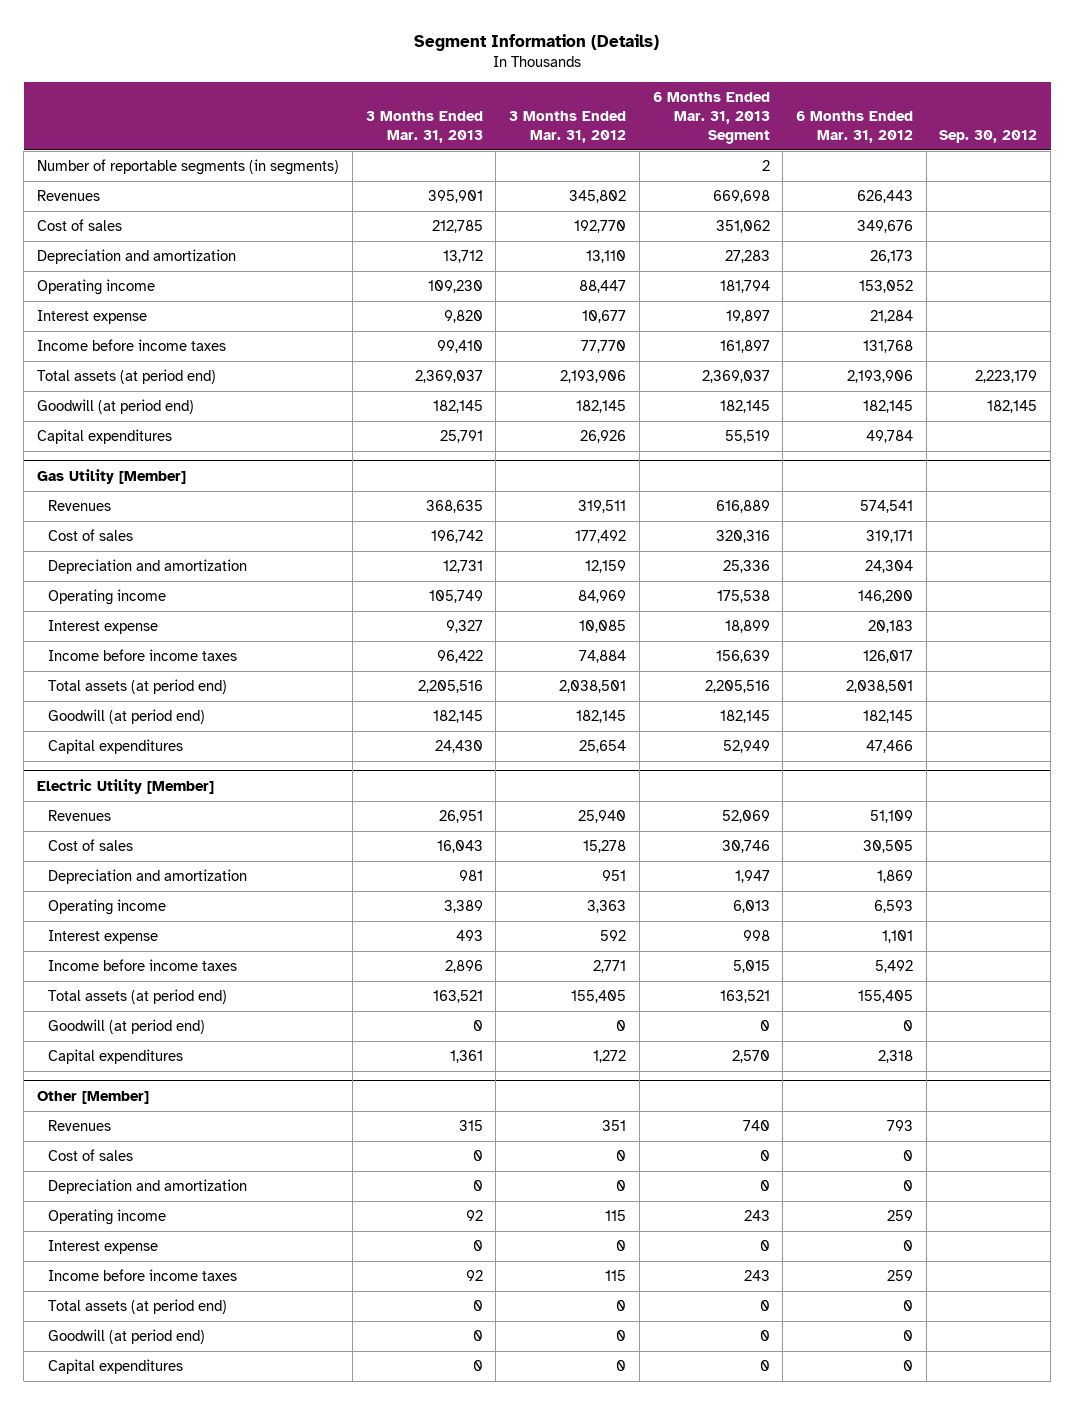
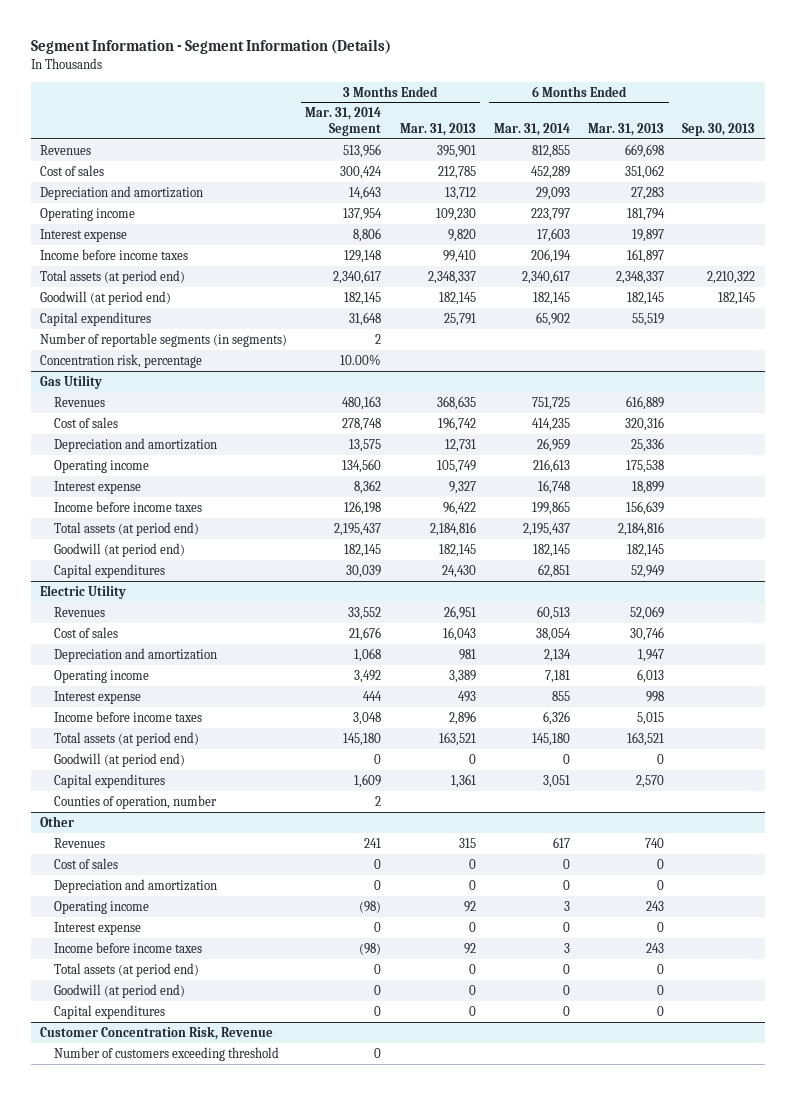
- Segment Information (Details)
+ Segment Information - Segment Information (Details)
- | 3 Months Ended Mar. 31, 2013 | 3 Months Ended Mar. 31, 2012 | 6 Months Ended Mar. 31, 2013 Segment | 6 Months Ended Mar. 31, 2012 | Sep. 30, 2012
+ | 3 Months Ended Mar. 31, 2014 Segment | 3 Months Ended Mar. 31, 2013 | 6 Months Ended Mar. 31, 2014 | 6 Months Ended Mar. 31, 2013 | Sep. 30, 2013
- Total assets (at period end) | 2,369,037 | 2,193,906 | 2,369,037 | 2,193,906 | 2,223,179
+ Total assets (at period end) | 2,340,617 | 2,348,337 | 2,340,617 | 2,348,337 | 2,210,322
- Gas Utility [Member]
moved down: Number of reportable segments (in segments) | 2 | | | |
+ Concentration risk, percentage | 10.00% | | | |
+ Gas Utility
- Total assets (at period end) | 2,205,516 | 2,038,501 | 2,205,516 | 2,038,501 |
+ Total assets (at period end) | 2,195,437 | 2,184,816 | 2,195,437 | 2,184,816 |
- Electric Utility [Member]
+ Electric Utility
- Other [Member]
+ Counties of operation, number | 2 | | | |
+ Other
+ Customer Concentration Risk, Revenue
+ Number of customers exceeding threshold | 0 | | | |

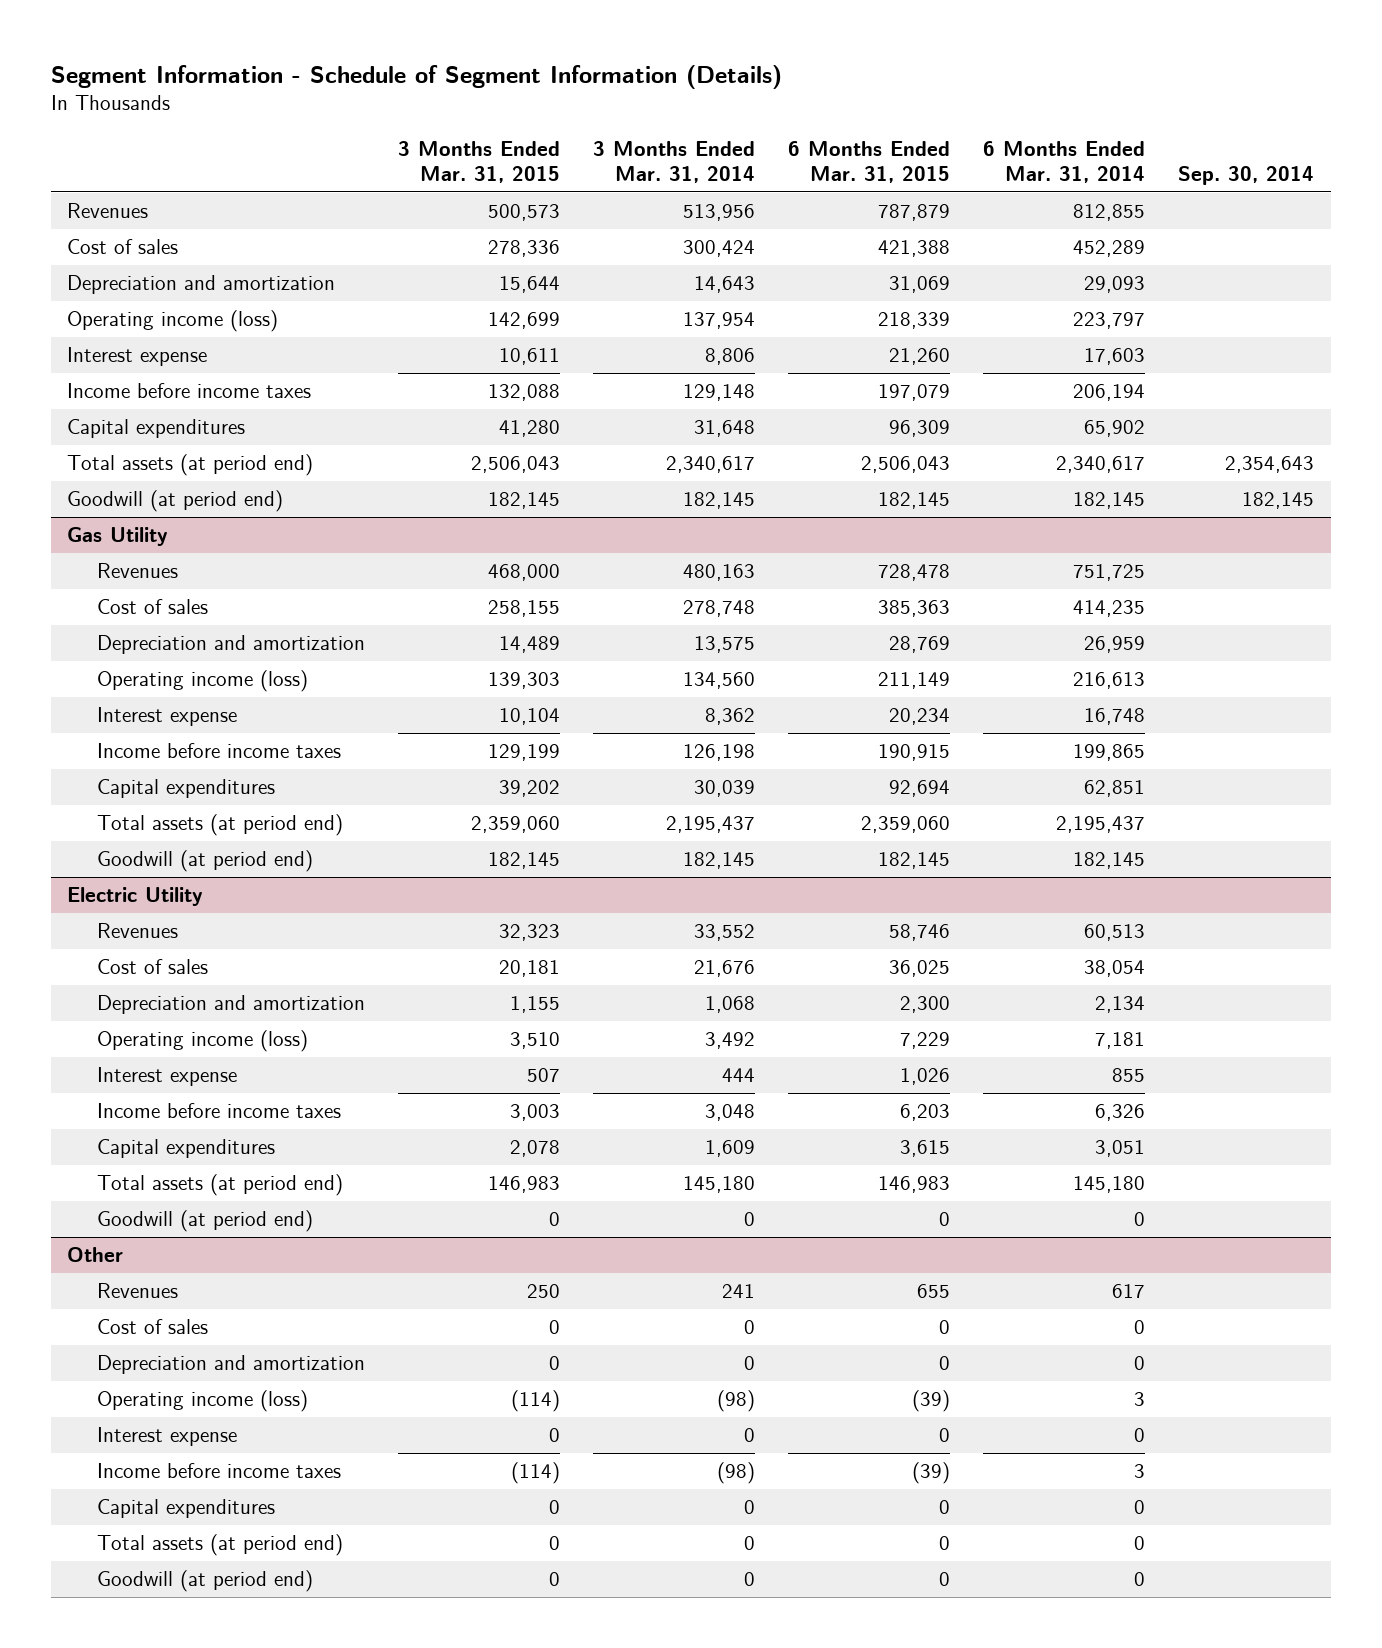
- Segment Information - Segment Information (Details)
+ Segment Information - Schedule of Segment Information (Details)
- | 3 Months Ended Mar. 31, 2014 Segment | 3 Months Ended Mar. 31, 2013 | 6 Months Ended Mar. 31, 2014 | 6 Months Ended Mar. 31, 2013 | Sep. 30, 2013
+ | 3 Months Ended Mar. 31, 2015 | 3 Months Ended Mar. 31, 2014 | 6 Months Ended Mar. 31, 2015 | 6 Months Ended Mar. 31, 2014 | Sep. 30, 2014
- Operating income | 137,954 | 109,230 | 223,797 | 181,794 |
+ Operating income (loss) | 142,699 | 137,954 | 218,339 | 223,797 |
moved up: Capital expenditures | 41,280 | 31,648 | 96,309 | 65,902 |
- Number of reportable segments (in segments) | 2 | | | |
- Concentration risk, percentage | 10.00% | | | |
@ Gas Utility
- Operating income | 134,560 | 105,749 | 216,613 | 175,538 |
+ Operating income (loss) | 139,303 | 134,560 | 211,149 | 216,613 |
moved up: Capital expenditures | 39,202 | 30,039 | 92,694 | 62,851 |
@ Electric Utility
- Operating income | 3,492 | 3,389 | 7,181 | 6,013 |
+ Operating income (loss) | 3,510 | 3,492 | 7,229 | 7,181 |
moved up: Capital expenditures | 2,078 | 1,609 | 3,615 | 3,051 |
- Counties of operation, number | 2 | | | |
@ Other
- Operating income | (98) | 92 | 3 | 243 |
+ Operating income (loss) | (114) | (98) | (39) | 3 |
moved up: Capital expenditures | 0 | 0 | 0 | 0 |
- Customer Concentration Risk, Revenue
- Number of customers exceeding threshold | 0 | | | |

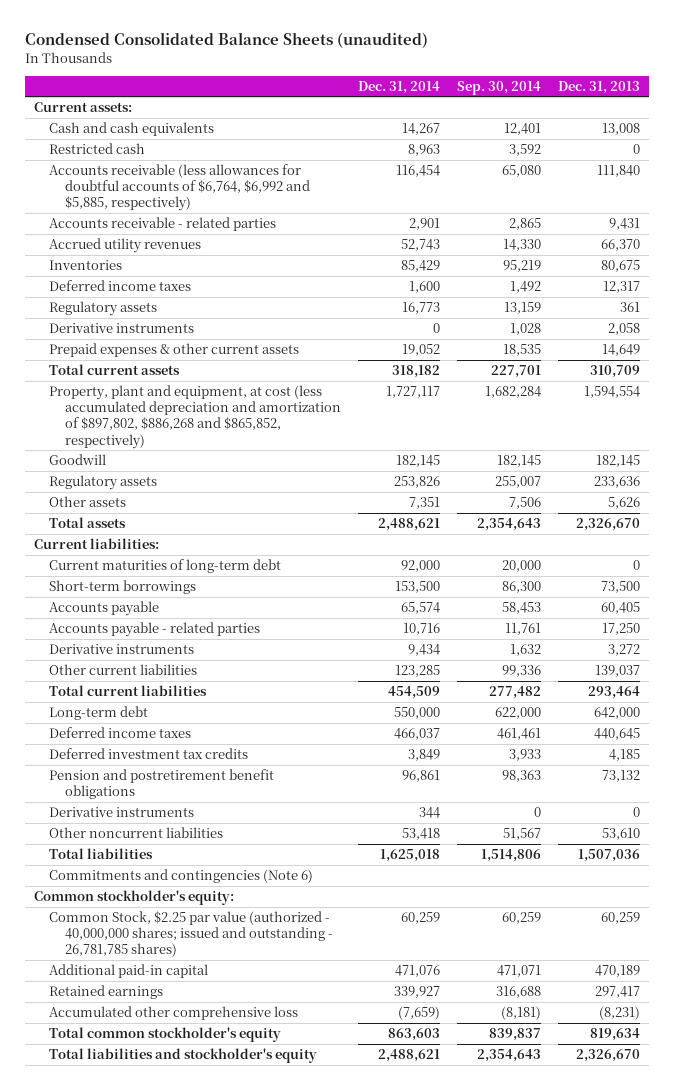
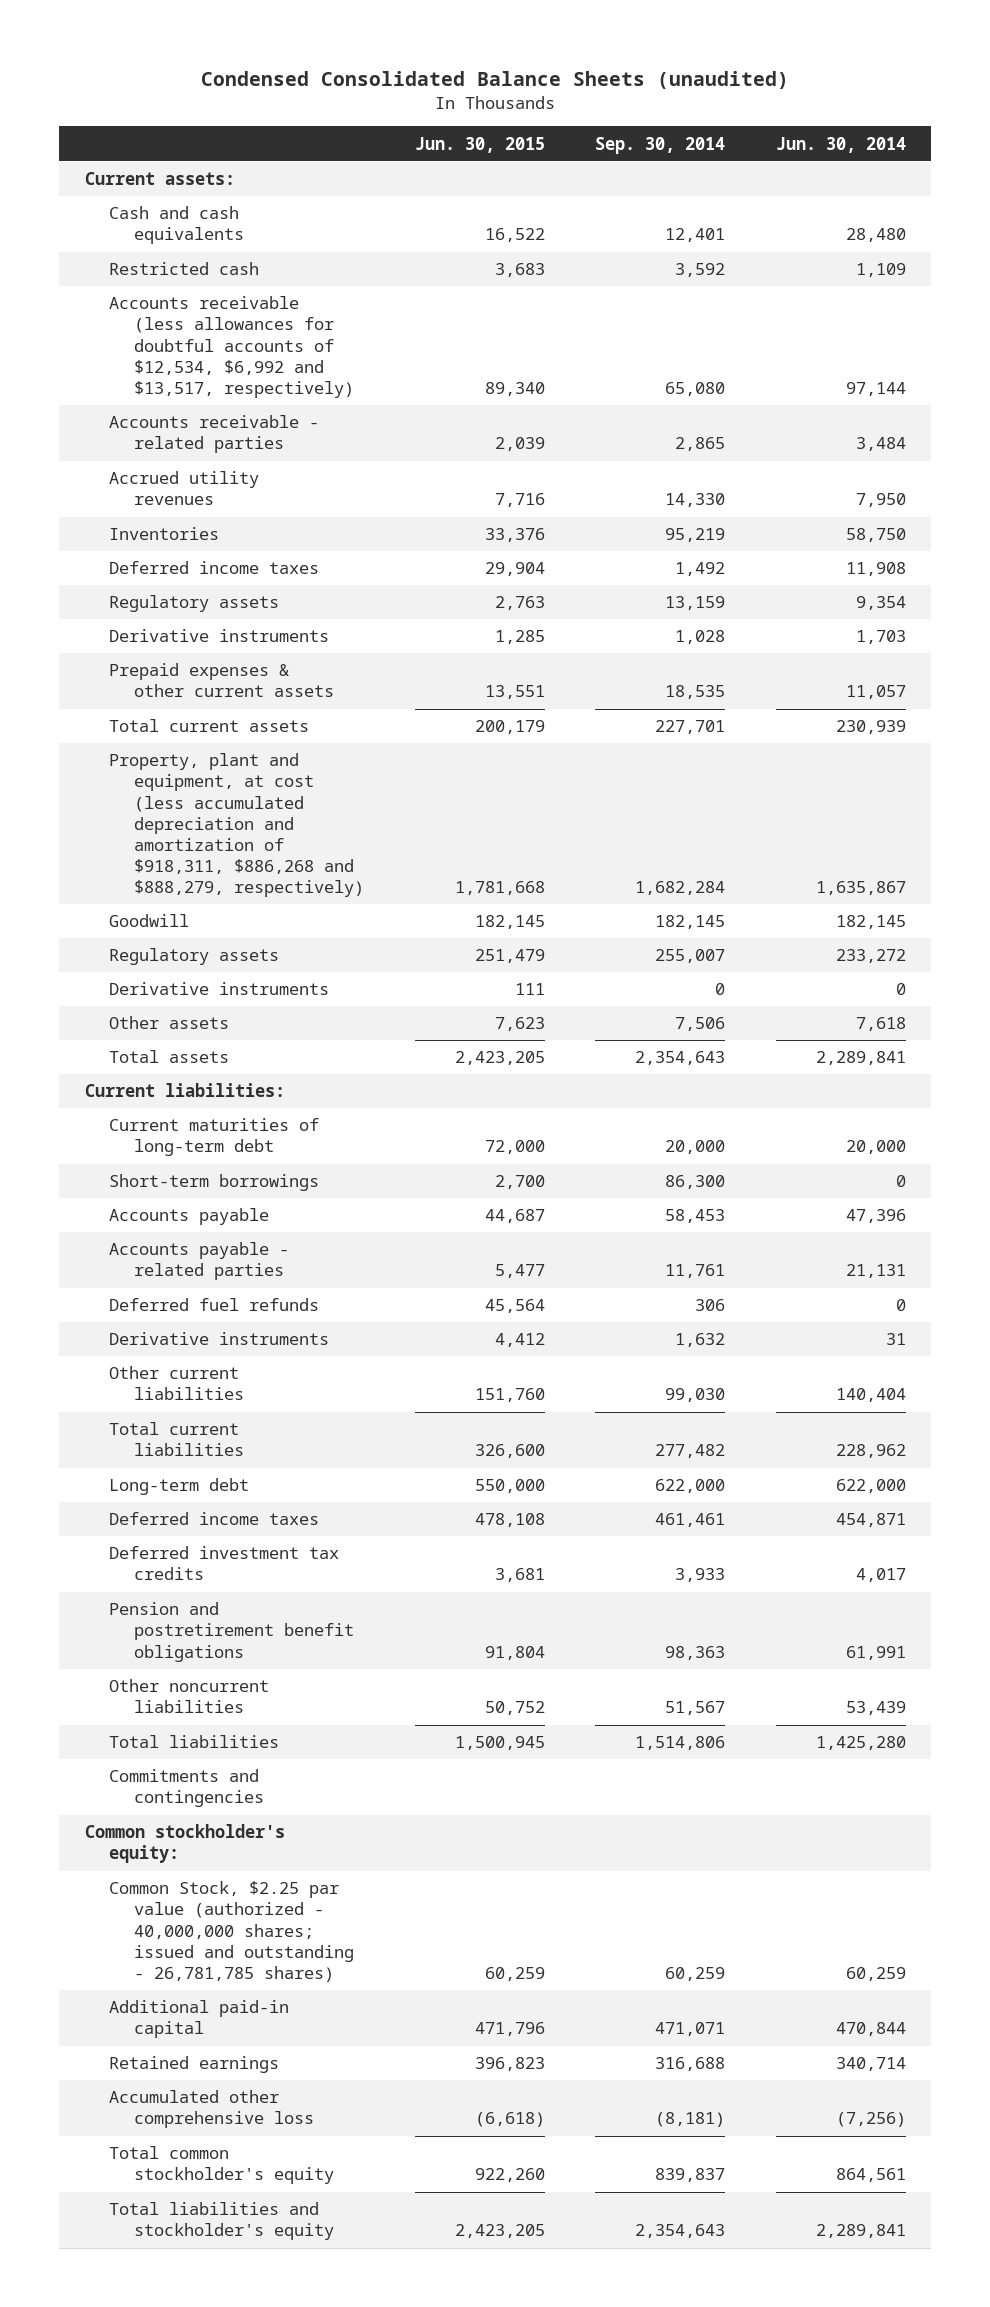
- | Dec. 31, 2014 | Sep. 30, 2014 | Dec. 31, 2013
+ | Jun. 30, 2015 | Sep. 30, 2014 | Jun. 30, 2014
- Accounts receivable (less allowances for doubtful accounts of $6,764, $6,992 and $5,885, respectively) | 116,454 | 65,080 | 111,840
+ Accounts receivable (less allowances for doubtful accounts of $12,534, $6,992 and $13,517, respectively) | 89,340 | 65,080 | 97,144
- Property, plant and equipment, at cost (less accumulated depreciation and amortization of $897,802, $886,268 and $865,852, respectively) | 1,727,117 | 1,682,284 | 1,594,554
+ Property, plant and equipment, at cost (less accumulated depreciation and amortization of $918,311, $886,268 and $888,279, respectively) | 1,781,668 | 1,682,284 | 1,635,867
moved up: Derivative instruments | 111 | 0 | 0
+ Deferred fuel refunds | 45,564 | 306 | 0
- Other current liabilities | 123,285 | 99,336 | 139,037
+ Other current liabilities | 151,760 | 99,030 | 140,404
- Commitments and contingencies (Note 6)
+ Commitments and contingencies

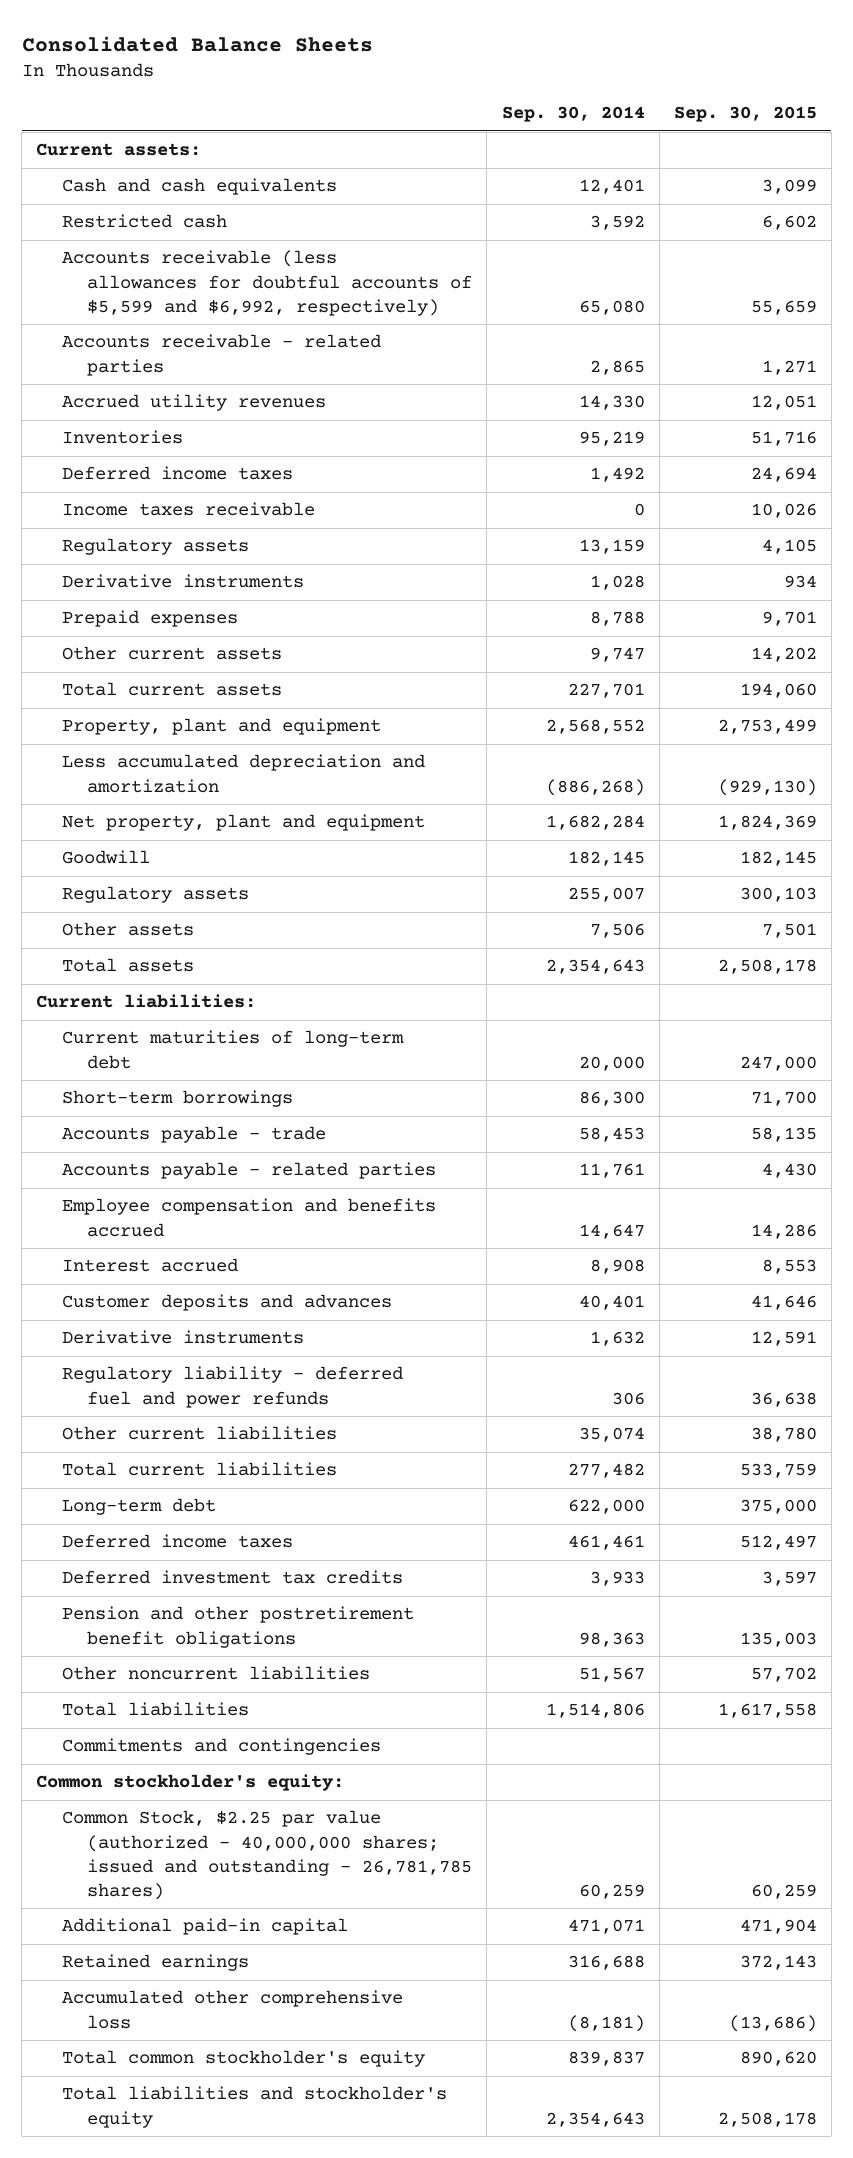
- Condensed Consolidated Balance Sheets (unaudited)
+ Consolidated Balance Sheets
- | Jun. 30, 2015 | Sep. 30, 2014 | Jun. 30, 2014
+ | Sep. 30, 2014 | Sep. 30, 2015
- Accounts receivable (less allowances for doubtful accounts of $12,534, $6,992 and $13,517, respectively) | 89,340 | 65,080 | 97,144
+ Accounts receivable (less allowances for doubtful accounts of $5,599 and $6,992, respectively) | 65,080 | 55,659
+ Income taxes receivable | 0 | 10,026
- Prepaid expenses & other current assets | 13,551 | 18,535 | 11,057
+ Prepaid expenses | 8,788 | 9,701
+ Other current assets | 9,747 | 14,202
- Property, plant and equipment, at cost (less accumulated depreciation and amortization of $918,311, $886,268 and $888,279, respectively) | 1,781,668 | 1,682,284 | 1,635,867
+ Property, plant and equipment | 2,568,552 | 2,753,499
+ Less accumulated depreciation and amortization | (886,268) | (929,130)
+ Net property, plant and equipment | 1,682,284 | 1,824,369
- Derivative instruments | 111 | 0 | 0
- Accounts payable | 44,687 | 58,453 | 47,396
+ Accounts payable - trade | 58,453 | 58,135
- Deferred fuel refunds | 45,564 | 306 | 0
+ Employee compensation and benefits accrued | 14,647 | 14,286
+ Interest accrued | 8,908 | 8,553
+ Customer deposits and advances | 40,401 | 41,646
- Other current liabilities | 151,760 | 99,030 | 140,404
+ Regulatory liability - deferred fuel and power refunds | 306 | 36,638
+ Other current liabilities | 35,074 | 38,780
- Pension and postretirement benefit obligations | 91,804 | 98,363 | 61,991
+ Pension and other postretirement benefit obligations | 98,363 | 135,003

